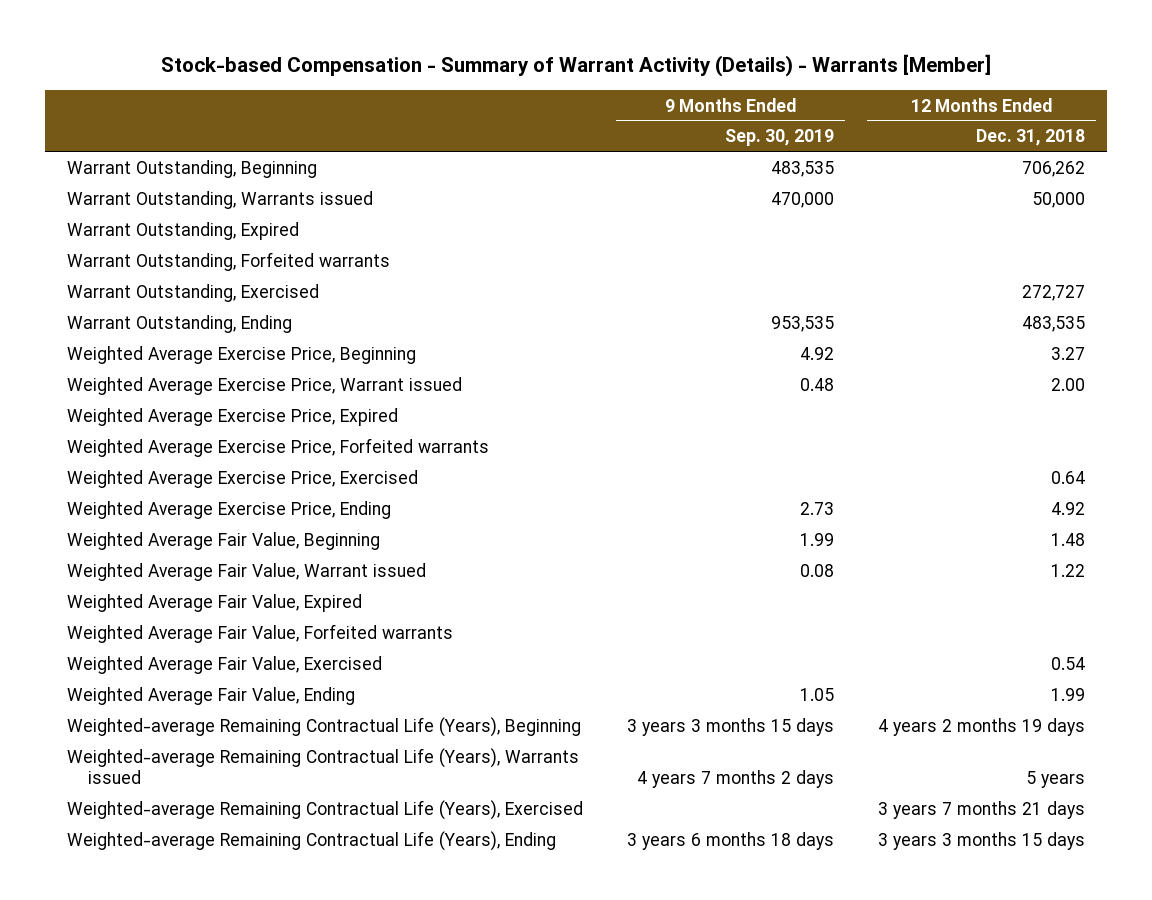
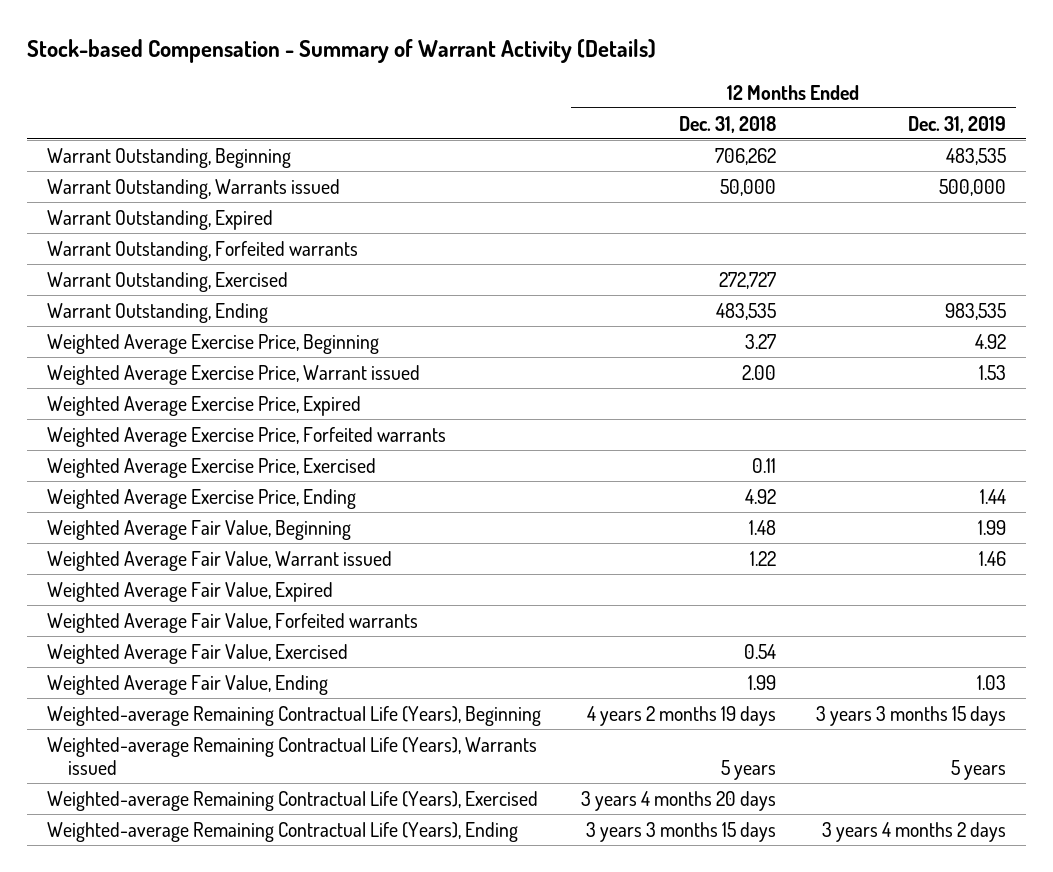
- Stock-based Compensation - Summary of Warrant Activity (Details) - Warrants [Member]
+ Stock-based Compensation - Summary of Warrant Activity (Details)
- | 9 Months Ended Sep. 30, 2019 | 12 Months Ended Dec. 31, 2018
+ | 12 Months Ended Dec. 31, 2018 | 12 Months Ended Dec. 31, 2019
- Weighted Average Exercise Price, Exercised | | 0.64
+ Weighted Average Exercise Price, Exercised | 0.11 |
- Weighted-average Remaining Contractual Life (Years), Exercised | | 3 years 7 months 21 days
+ Weighted-average Remaining Contractual Life (Years), Exercised | 3 years 4 months 20 days |

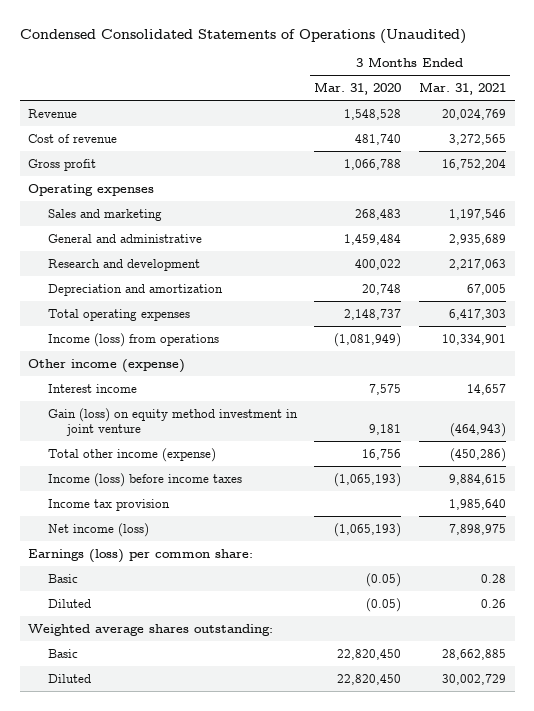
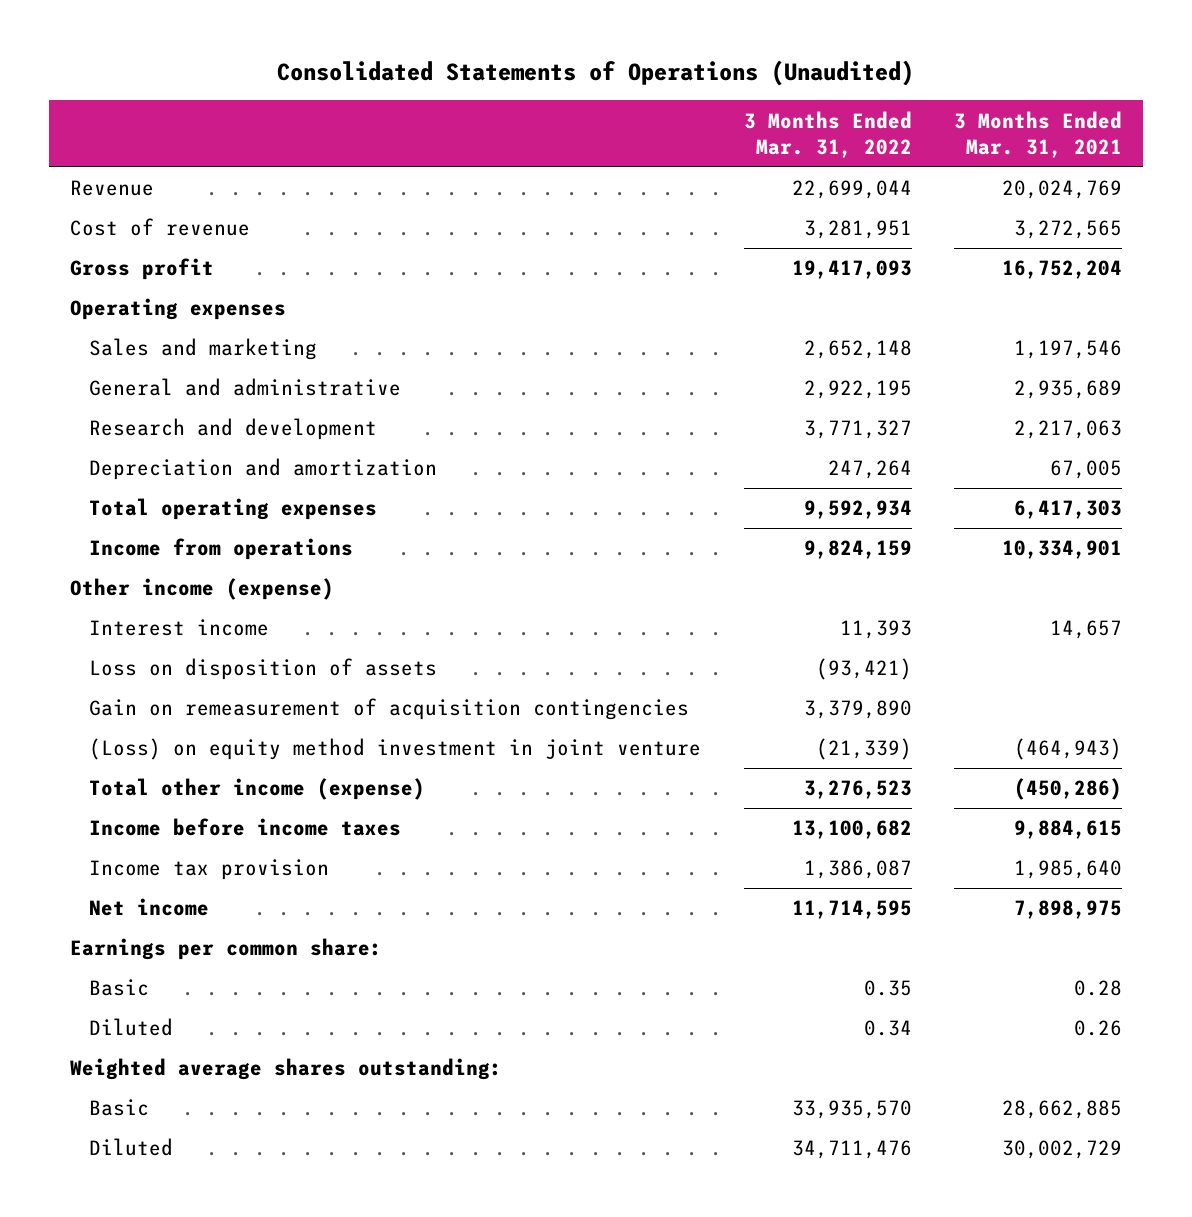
- Condensed Consolidated Statements of Operations (Unaudited)
+ Consolidated Statements of Operations (Unaudited)
- | 3 Months Ended Mar. 31, 2020 | 3 Months Ended Mar. 31, 2021
+ | 3 Months Ended Mar. 31, 2022 | 3 Months Ended Mar. 31, 2021
- Income (loss) from operations | (1,081,949) | 10,334,901
+ Income from operations | 9,824,159 | 10,334,901
- Gain (loss) on equity method investment in joint venture | 9,181 | (464,943)
+ Loss on disposition of assets | (93,421) |
+ Gain on remeasurement of acquisition contingencies | 3,379,890 |
+ (Loss) on equity method investment in joint venture | (21,339) | (464,943)
- Income (loss) before income taxes | (1,065,193) | 9,884,615
+ Income before income taxes | 13,100,682 | 9,884,615
- Net income (loss) | (1,065,193) | 7,898,975
- Earnings (loss) per common share:
+ Net income | 11,714,595 | 7,898,975
+ Earnings per common share:

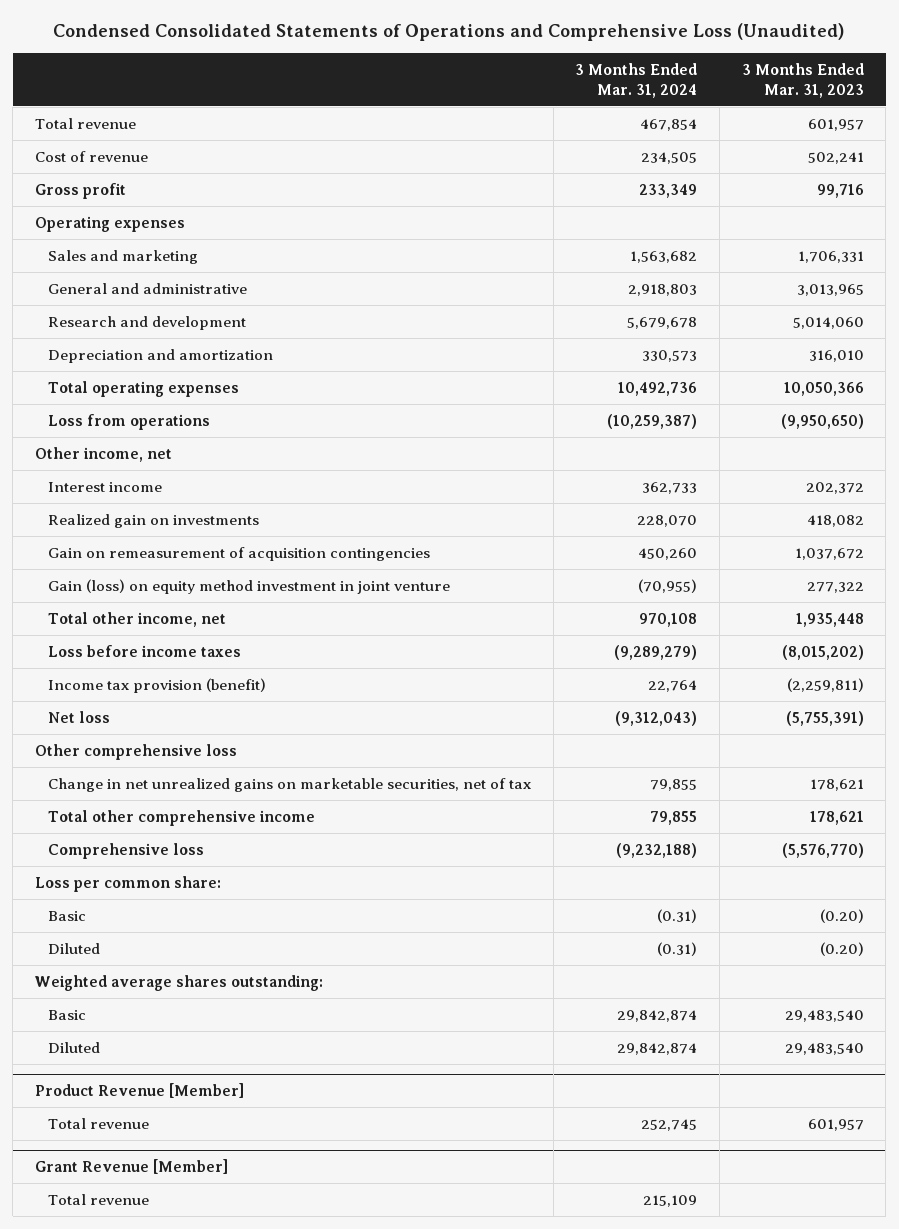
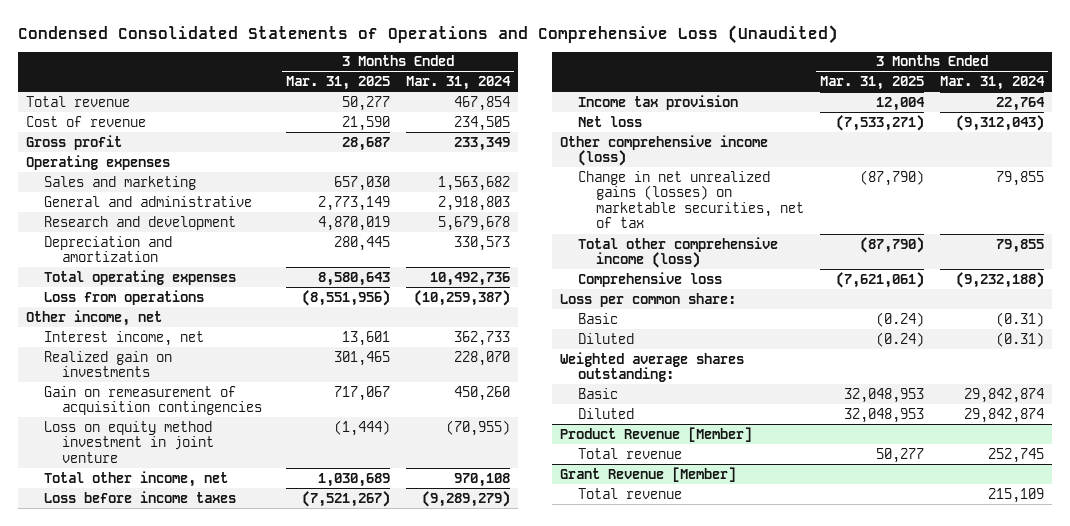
- | 3 Months Ended Mar. 31, 2024 | 3 Months Ended Mar. 31, 2023
+ | 3 Months Ended Mar. 31, 2025 | 3 Months Ended Mar. 31, 2024
- Interest income | 362,733 | 202,372
+ Interest income, net | 13,601 | 362,733
- Gain (loss) on equity method investment in joint venture | (70,955) | 277,322
+ Loss on equity method investment in joint venture | (1,444) | (70,955)
- Income tax provision (benefit) | 22,764 | (2,259,811)
+ Income tax provision | 12,004 | 22,764
- Other comprehensive loss
- Change in net unrealized gains on marketable securities, net of tax | 79,855 | 178,621
- Total other comprehensive income | 79,855 | 178,621
+ Other comprehensive income (loss)
+ Change in net unrealized gains (losses) on marketable securities, net of tax | (87,790) | 79,855
+ Total other comprehensive income (loss) | (87,790) | 79,855

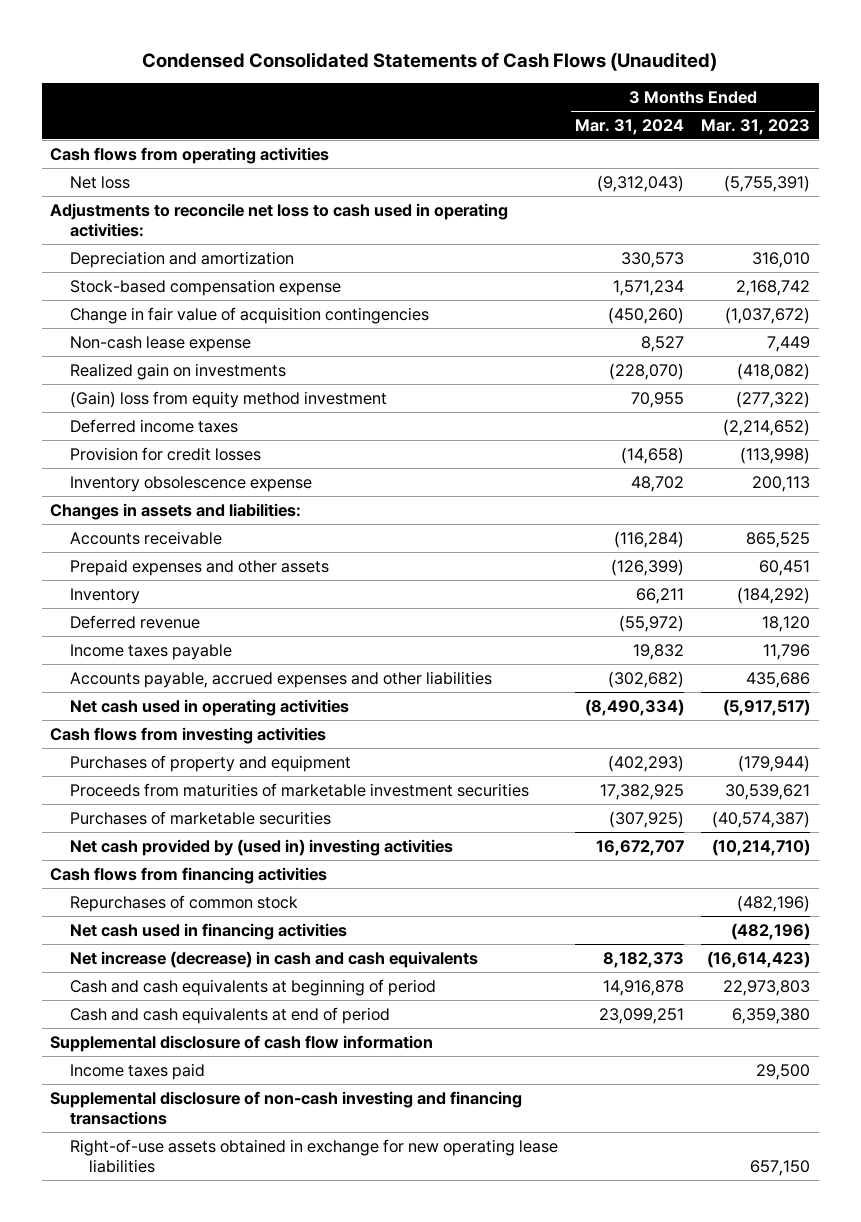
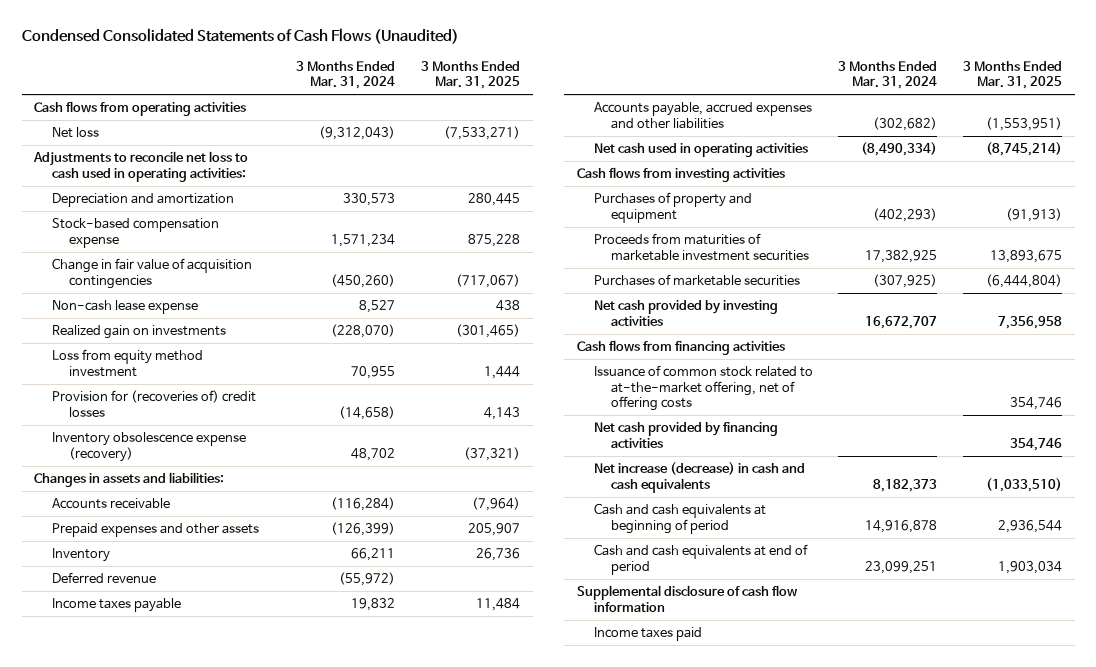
- | 3 Months Ended Mar. 31, 2024 | 3 Months Ended Mar. 31, 2023
+ | 3 Months Ended Mar. 31, 2024 | 3 Months Ended Mar. 31, 2025
- (Gain) loss from equity method investment | 70,955 | (277,322)
- Deferred income taxes | | (2,214,652)
- Provision for credit losses | (14,658) | (113,998)
- Inventory obsolescence expense | 48,702 | 200,113
+ Loss from equity method investment | 70,955 | 1,444
+ Provision for (recoveries of) credit losses | (14,658) | 4,143
+ Inventory obsolescence expense (recovery) | 48,702 | (37,321)
- Net cash provided by (used in) investing activities | 16,672,707 | (10,214,710)
+ Net cash provided by investing activities | 16,672,707 | 7,356,958
- Repurchases of common stock | | (482,196)
- Net cash used in financing activities | | (482,196)
+ Issuance of common stock related to at-the-market offering, net of offering costs | | 354,746
+ Net cash provided by financing activities | | 354,746
- Supplemental disclosure of non-cash investing and financing transactions
- Right-of-use assets obtained in exchange for new operating lease liabilities | | 657,150

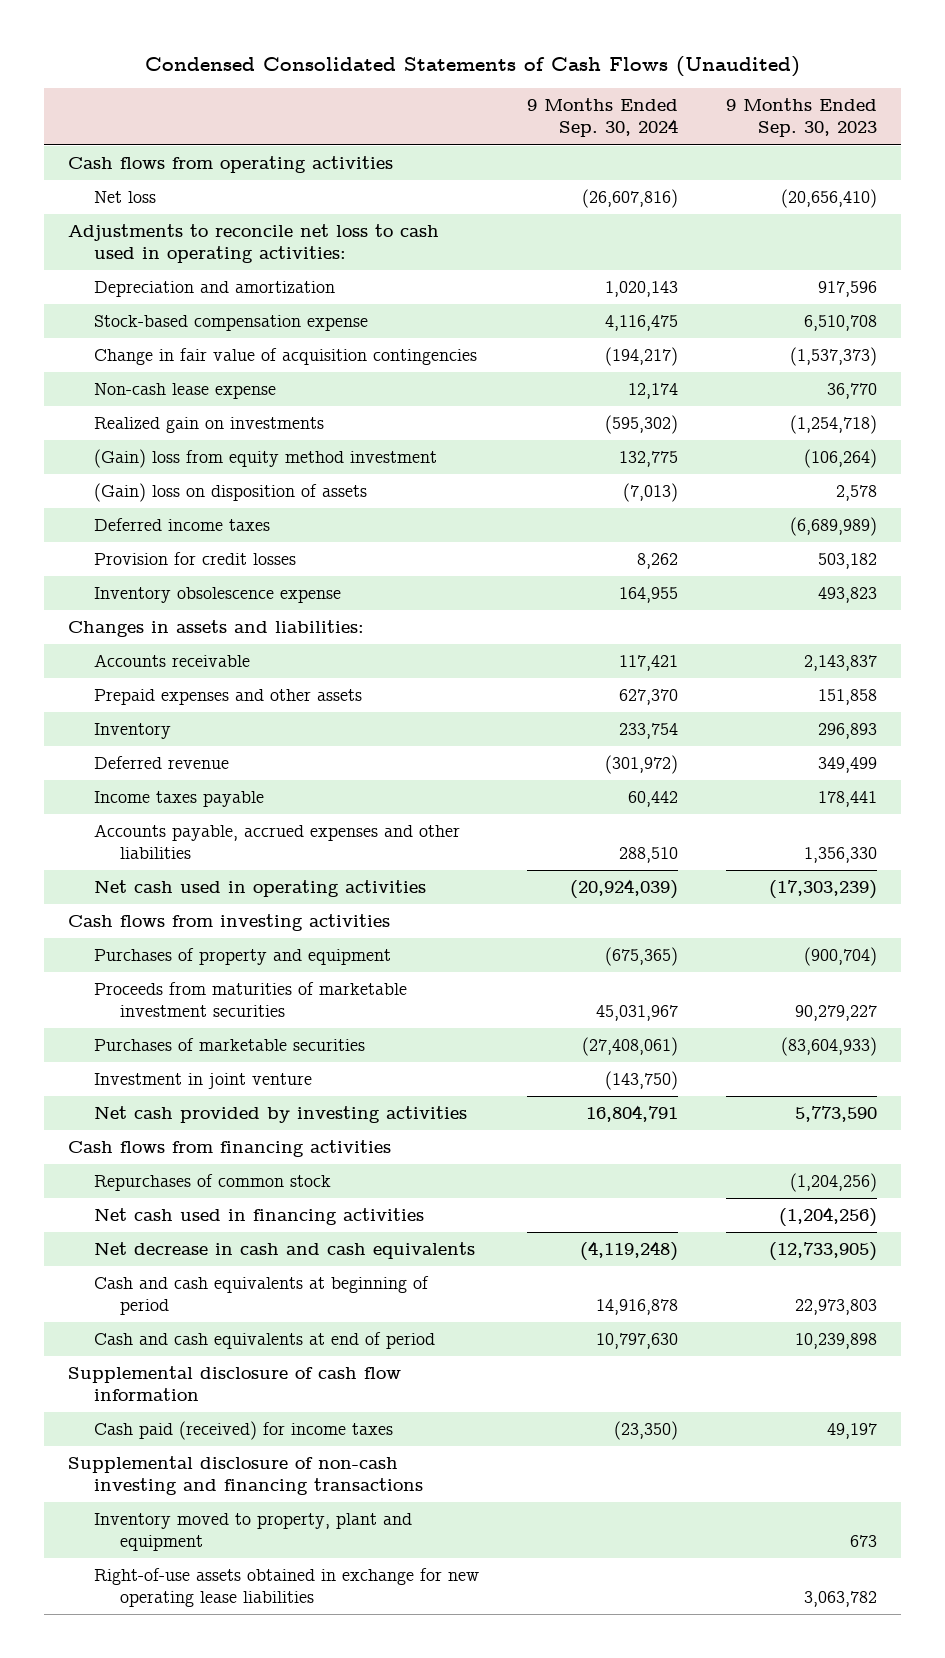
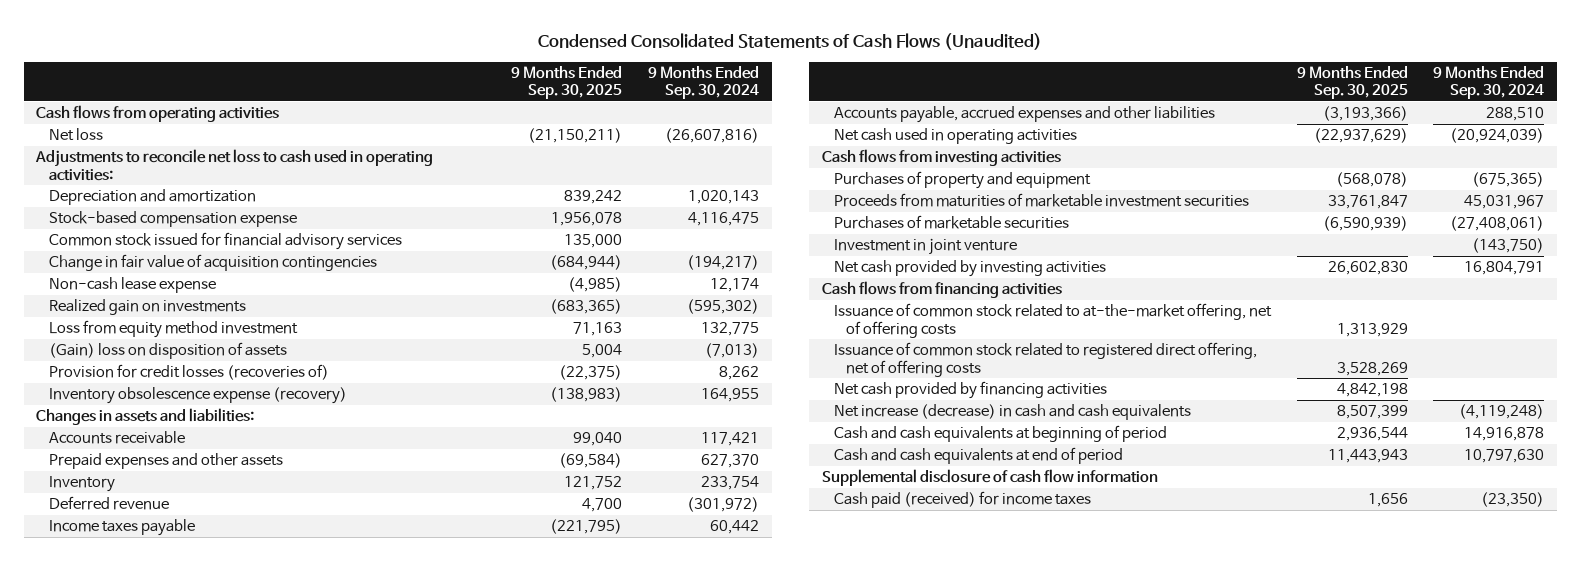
- | 9 Months Ended Sep. 30, 2024 | 9 Months Ended Sep. 30, 2023
+ | 9 Months Ended Sep. 30, 2025 | 9 Months Ended Sep. 30, 2024
+ Common stock issued for financial advisory services | 135,000 |
- (Gain) loss from equity method investment | 132,775 | (106,264)
+ Loss from equity method investment | 71,163 | 132,775
- Deferred income taxes | | (6,689,989)
- Provision for credit losses | 8,262 | 503,182
- Inventory obsolescence expense | 164,955 | 493,823
+ Provision for credit losses (recoveries of) | (22,375) | 8,262
+ Inventory obsolescence expense (recovery) | (138,983) | 164,955
- Repurchases of common stock | | (1,204,256)
- Net cash used in financing activities | | (1,204,256)
- Net decrease in cash and cash equivalents | (4,119,248) | (12,733,905)
+ Issuance of common stock related to at-the-market offering, net of offering costs | 1,313,929 |
+ Issuance of common stock related to registered direct offering, net of offering costs | 3,528,269 |
+ Net cash provided by financing activities | 4,842,198 |
+ Net increase (decrease) in cash and cash equivalents | 8,507,399 | (4,119,248)
- Supplemental disclosure of non-cash investing and financing transactions
- Inventory moved to property, plant and equipment | | 673
- Right-of-use assets obtained in exchange for new operating lease liabilities | | 3,063,782

